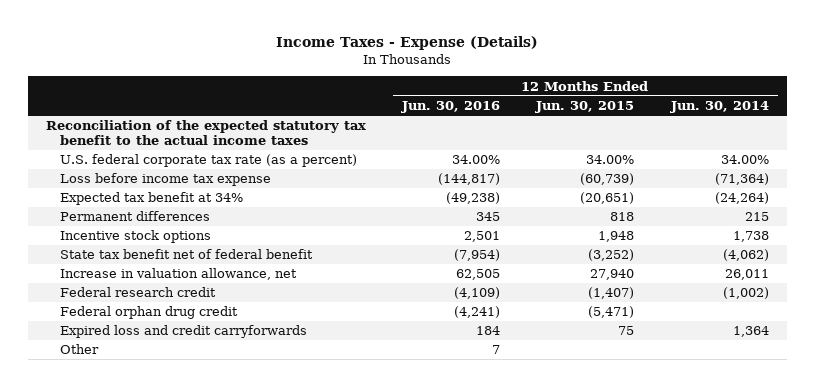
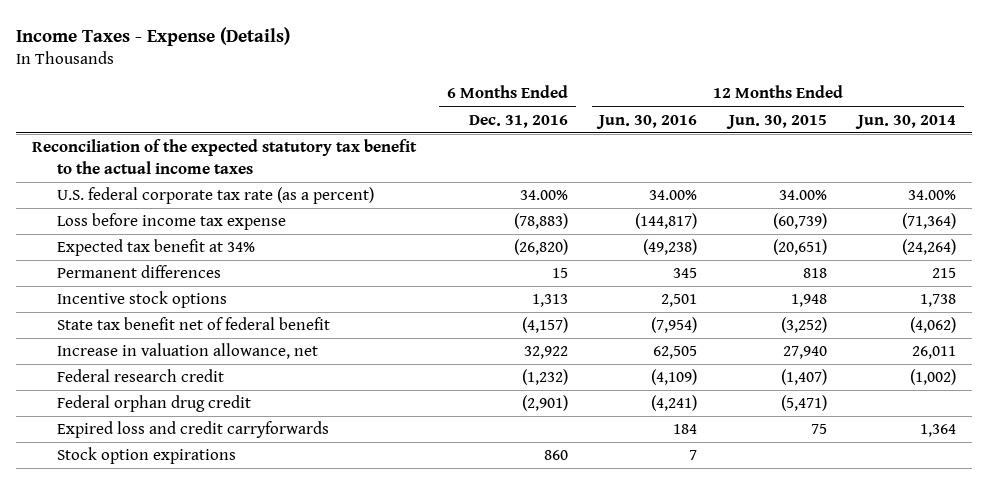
- | 12 Months Ended Jun. 30, 2016 | 12 Months Ended Jun. 30, 2015 | 12 Months Ended Jun. 30, 2014
+ | 6 Months Ended Dec. 31, 2016 | 12 Months Ended Jun. 30, 2016 | 12 Months Ended Jun. 30, 2015 | 12 Months Ended Jun. 30, 2014
- Other | 7 | |
+ Stock option expirations | 860 | 7 | |

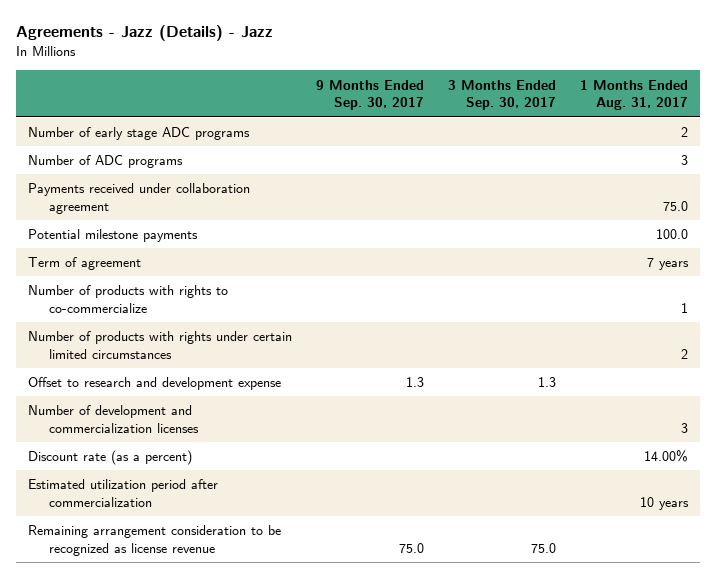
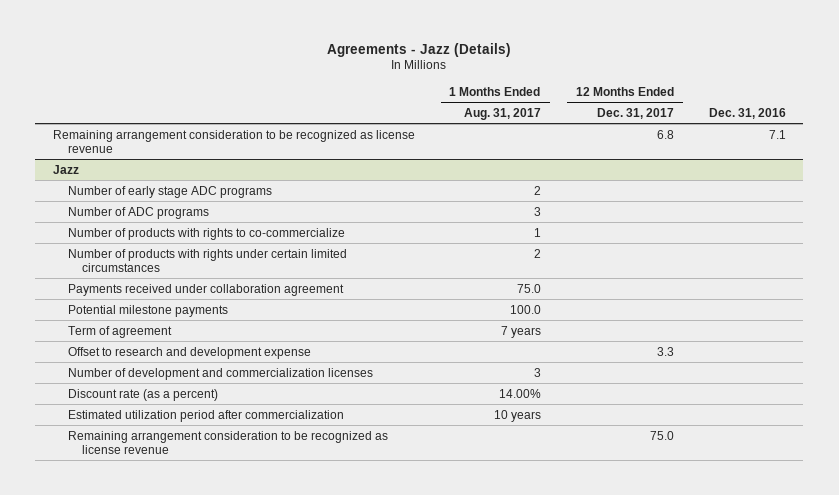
- Agreements - Jazz (Details) - Jazz
+ Agreements - Jazz (Details)
- | 9 Months Ended Sep. 30, 2017 | 3 Months Ended Sep. 30, 2017 | 1 Months Ended Aug. 31, 2017
+ | 1 Months Ended Aug. 31, 2017 | 12 Months Ended Dec. 31, 2017 | Dec. 31, 2016
+ Remaining arrangement consideration to be recognized as license revenue | | 6.8 | 7.1
+ Jazz
+ Number of products with rights to co-commercialize | 1 | |
+ Number of products with rights under certain limited circumstances | 2 | |
- Number of products with rights to co-commercialize | | | 1
- Number of products with rights under certain limited circumstances | | | 2

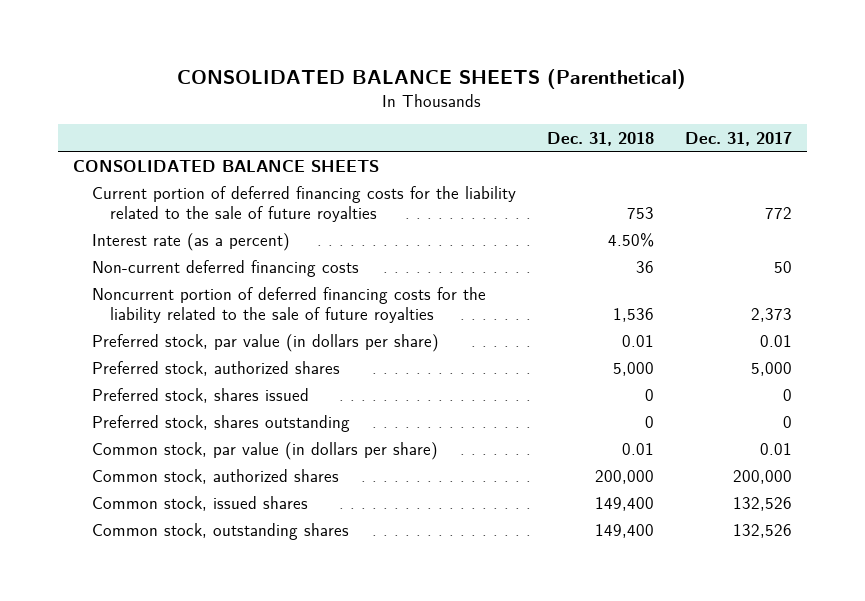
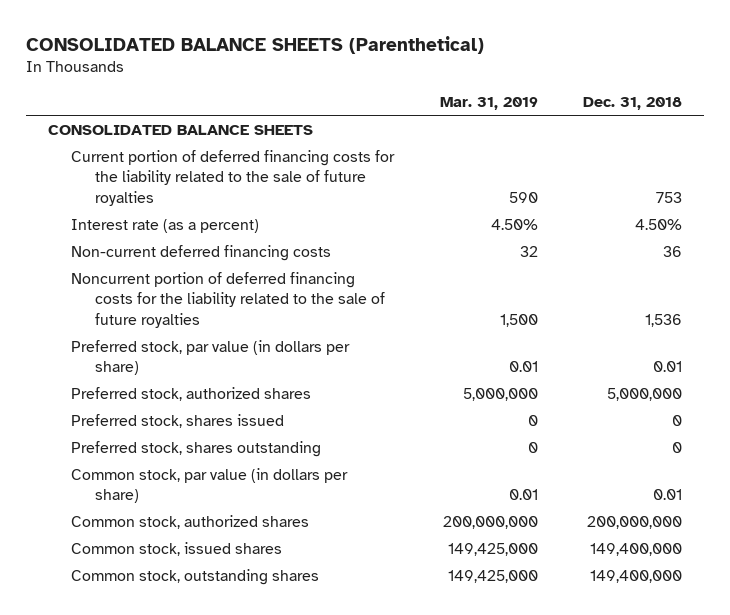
- | Dec. 31, 2018 | Dec. 31, 2017
+ | Mar. 31, 2019 | Dec. 31, 2018
- Preferred stock, authorized shares | 5,000 | 5,000
+ Preferred stock, authorized shares | 5,000,000 | 5,000,000
- Common stock, authorized shares | 200,000 | 200,000
- Common stock, issued shares | 149,400 | 132,526
- Common stock, outstanding shares | 149,400 | 132,526
+ Common stock, authorized shares | 200,000,000 | 200,000,000
+ Common stock, issued shares | 149,425,000 | 149,400,000
+ Common stock, outstanding shares | 149,425,000 | 149,400,000

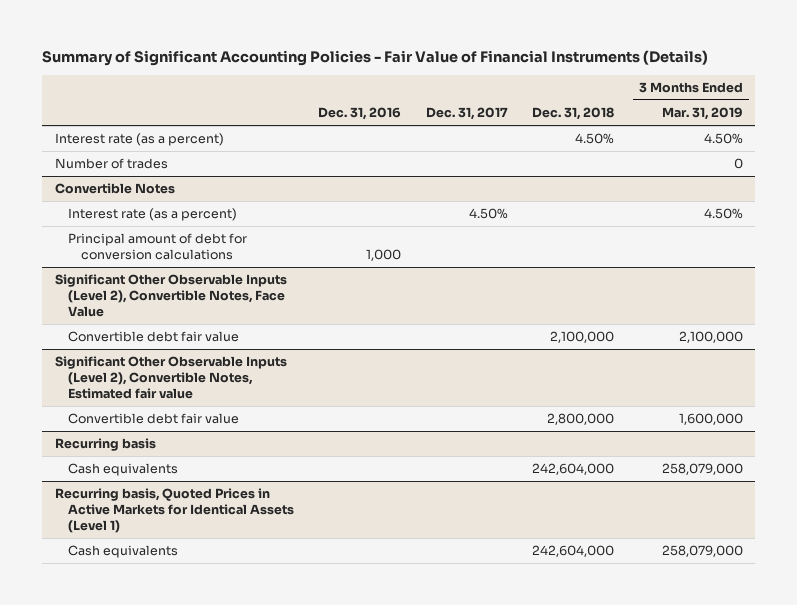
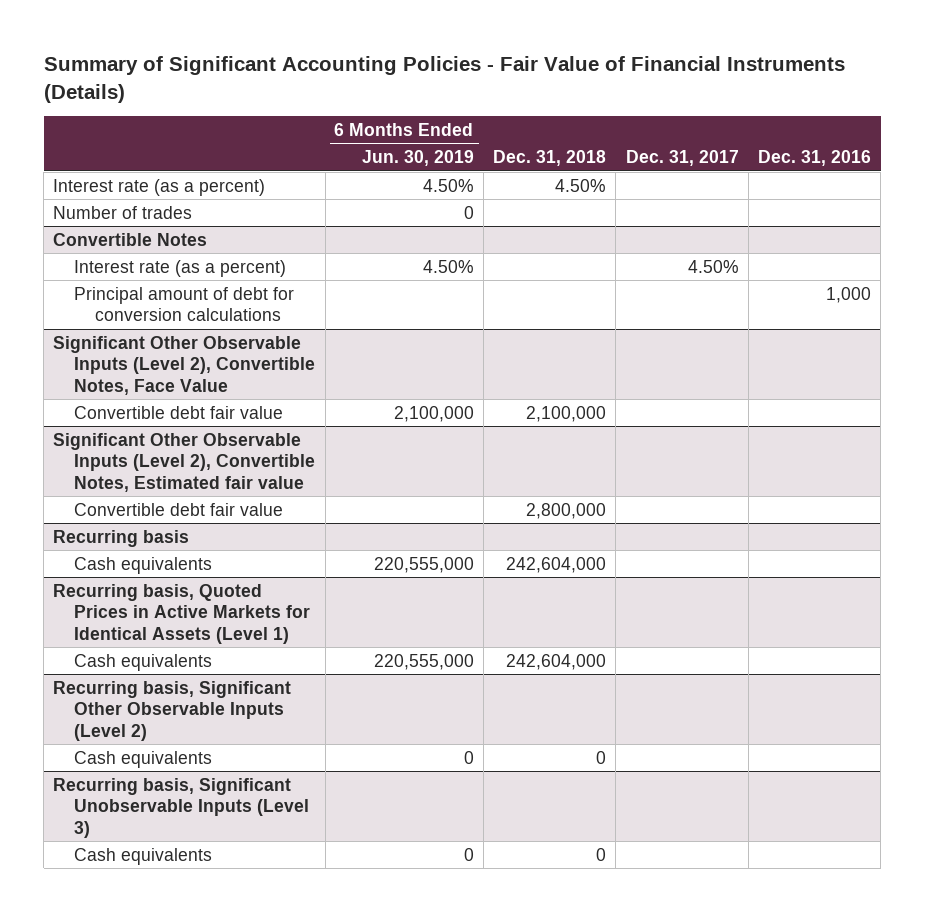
- | Dec. 31, 2016 | Dec. 31, 2017 | Dec. 31, 2018 | 3 Months Ended Mar. 31, 2019
+ | 6 Months Ended Jun. 30, 2019 | Dec. 31, 2018 | Dec. 31, 2017 | Dec. 31, 2016
+ Recurring basis, Significant Other Observable Inputs (Level 2)
+ Cash equivalents | 0 | 0 | |
+ Recurring basis, Significant Unobservable Inputs (Level 3)
+ Cash equivalents | 0 | 0 | |

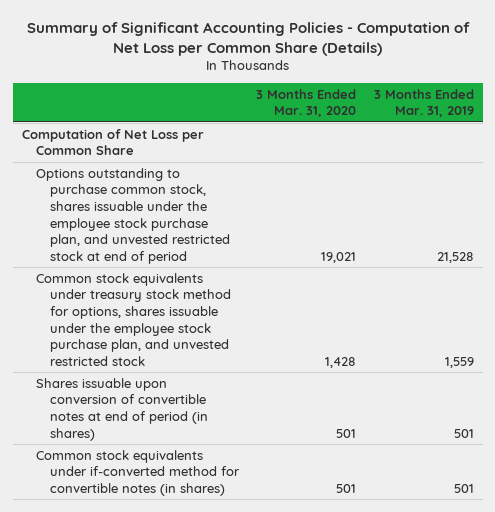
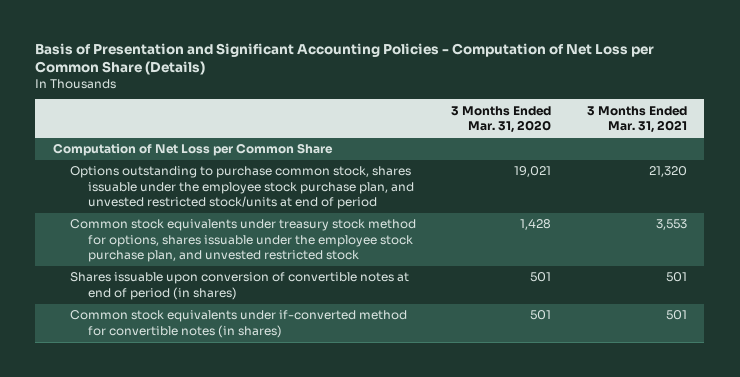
- Summary of Significant Accounting Policies - Computation of Net Loss per Common Share (Details)
+ Basis of Presentation and Significant Accounting Policies - Computation of Net Loss per Common Share (Details)
- | 3 Months Ended Mar. 31, 2020 | 3 Months Ended Mar. 31, 2019
+ | 3 Months Ended Mar. 31, 2020 | 3 Months Ended Mar. 31, 2021
- Options outstanding to purchase common stock, shares issuable under the employee stock purchase plan, and unvested restricted stock at end of period | 19,021 | 21,528
+ Options outstanding to purchase common stock, shares issuable under the employee stock purchase plan, and unvested restricted stock/units at end of period | 19,021 | 21,320

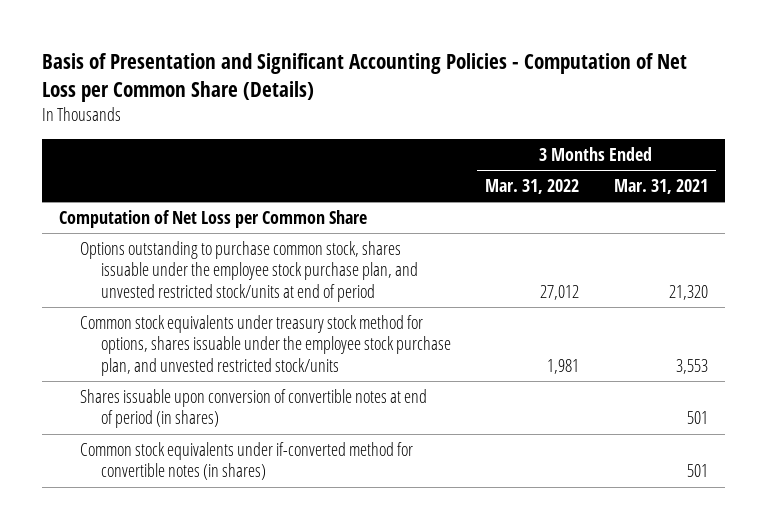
- | 3 Months Ended Mar. 31, 2020 | 3 Months Ended Mar. 31, 2021
+ | 3 Months Ended Mar. 31, 2022 | 3 Months Ended Mar. 31, 2021
- Common stock equivalents under treasury stock method for options, shares issuable under the employee stock purchase plan, and unvested restricted stock | 1,428 | 3,553
+ Common stock equivalents under treasury stock method for options, shares issuable under the employee stock purchase plan, and unvested restricted stock/units | 1,981 | 3,553

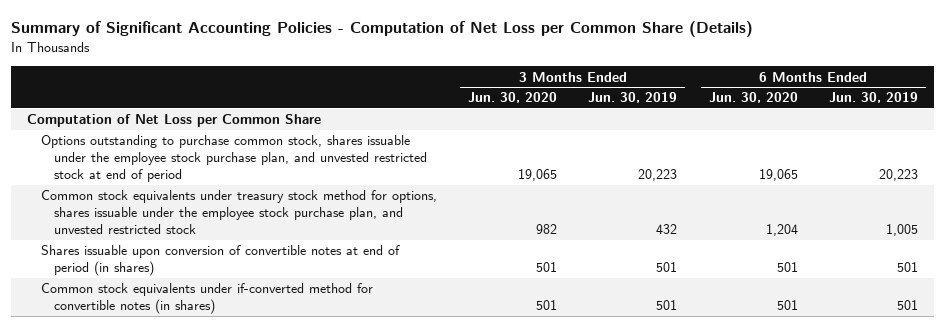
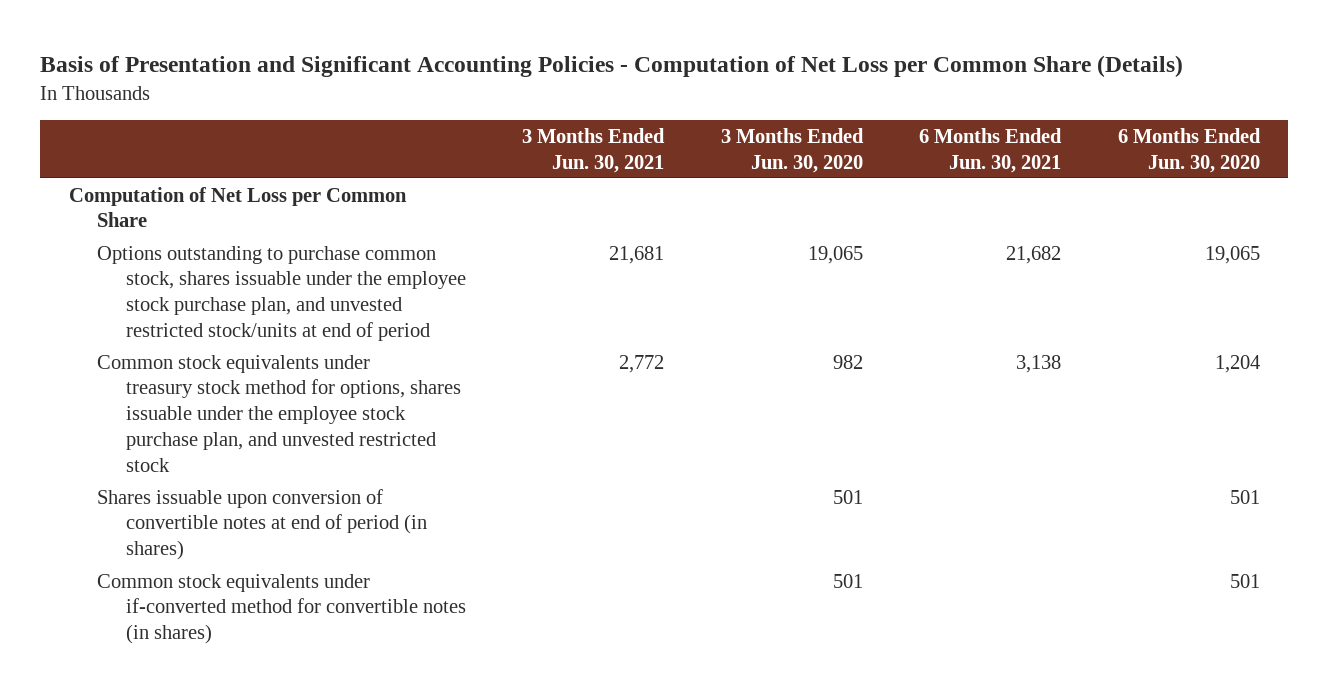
- Summary of Significant Accounting Policies - Computation of Net Loss per Common Share (Details)
+ Basis of Presentation and Significant Accounting Policies - Computation of Net Loss per Common Share (Details)
- | 3 Months Ended Jun. 30, 2020 | 3 Months Ended Jun. 30, 2019 | 6 Months Ended Jun. 30, 2020 | 6 Months Ended Jun. 30, 2019
+ | 3 Months Ended Jun. 30, 2021 | 3 Months Ended Jun. 30, 2020 | 6 Months Ended Jun. 30, 2021 | 6 Months Ended Jun. 30, 2020
- Options outstanding to purchase common stock, shares issuable under the employee stock purchase plan, and unvested restricted stock at end of period | 19,065 | 20,223 | 19,065 | 20,223
+ Options outstanding to purchase common stock, shares issuable under the employee stock purchase plan, and unvested restricted stock/units at end of period | 21,681 | 19,065 | 21,682 | 19,065

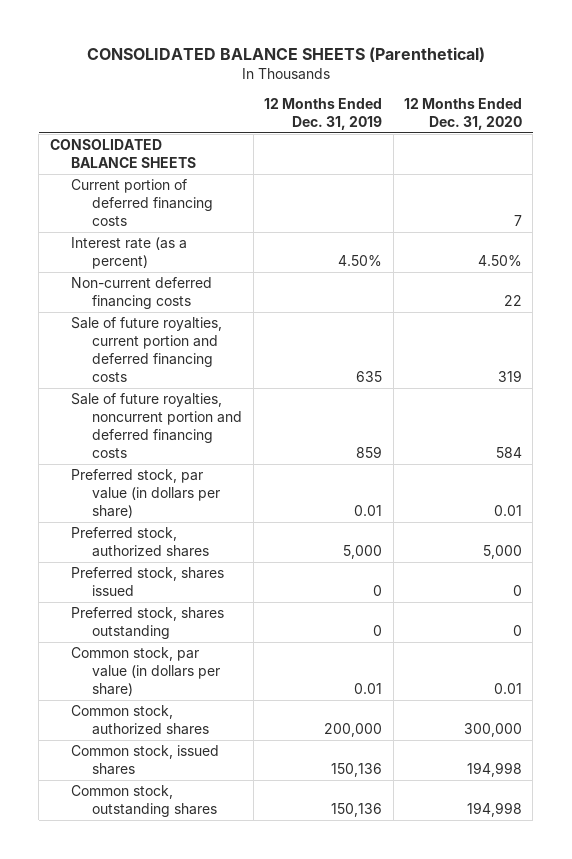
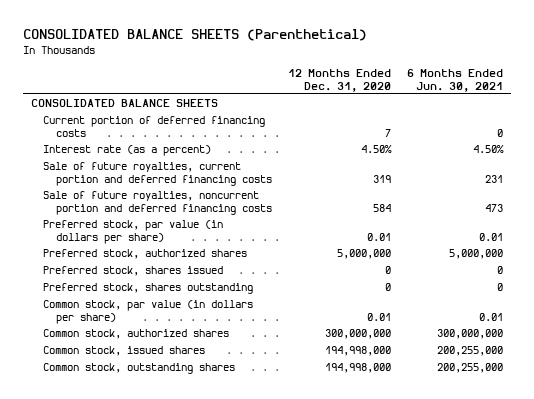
- | 12 Months Ended Dec. 31, 2019 | 12 Months Ended Dec. 31, 2020
+ | 12 Months Ended Dec. 31, 2020 | 6 Months Ended Jun. 30, 2021
- Non-current deferred financing costs | | 22
- Preferred stock, authorized shares | 5,000 | 5,000
+ Preferred stock, authorized shares | 5,000,000 | 5,000,000
- Common stock, authorized shares | 200,000 | 300,000
- Common stock, issued shares | 150,136 | 194,998
- Common stock, outstanding shares | 150,136 | 194,998
+ Common stock, authorized shares | 300,000,000 | 300,000,000
+ Common stock, issued shares | 194,998,000 | 200,255,000
+ Common stock, outstanding shares | 194,998,000 | 200,255,000

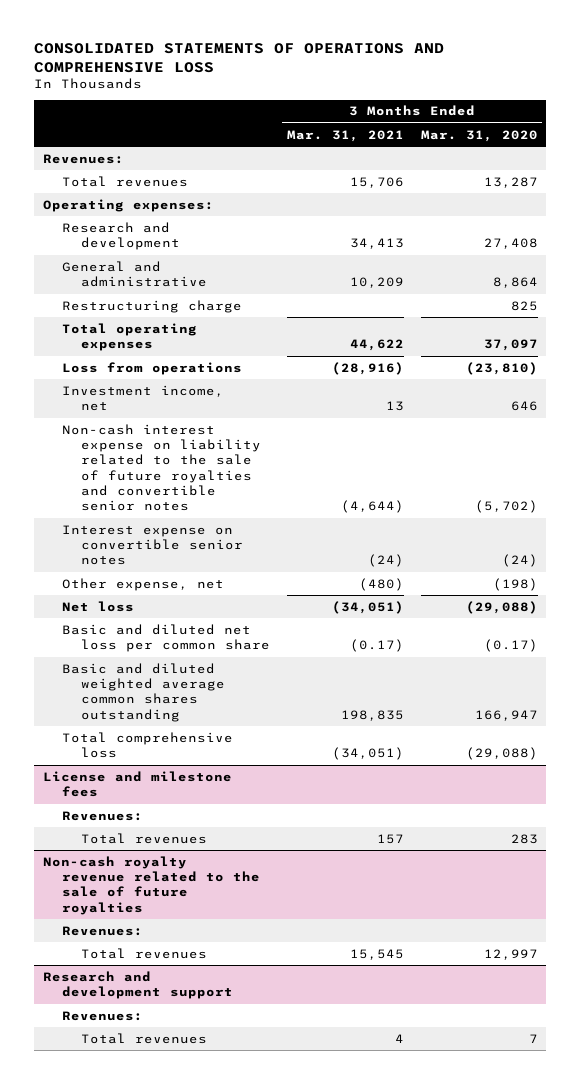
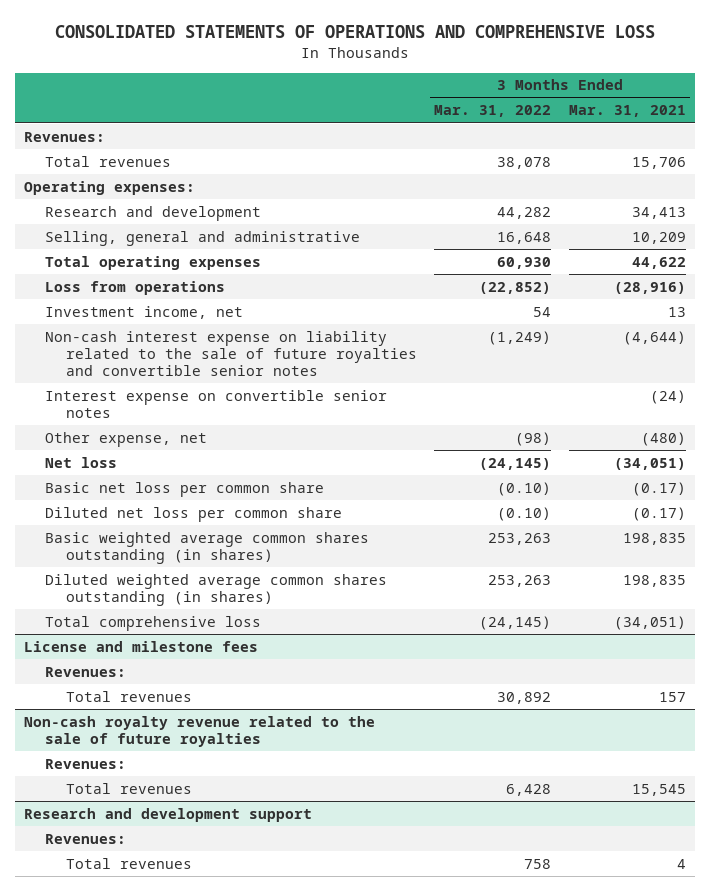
- | 3 Months Ended Mar. 31, 2021 | 3 Months Ended Mar. 31, 2020
+ | 3 Months Ended Mar. 31, 2022 | 3 Months Ended Mar. 31, 2021
- General and administrative | 10,209 | 8,864
- Restructuring charge | | 825
+ Selling, general and administrative | 16,648 | 10,209
- Basic and diluted net loss per common share | (0.17) | (0.17)
- Basic and diluted weighted average common shares outstanding | 198,835 | 166,947
+ Basic net loss per common share | (0.10) | (0.17)
+ Diluted net loss per common share | (0.10) | (0.17)
+ Basic weighted average common shares outstanding (in shares) | 253,263 | 198,835
+ Diluted weighted average common shares outstanding (in shares) | 253,263 | 198,835

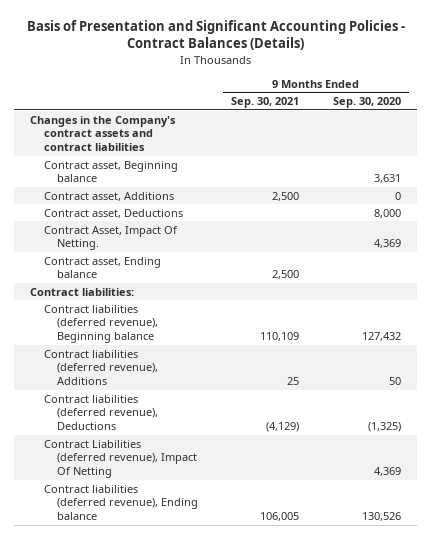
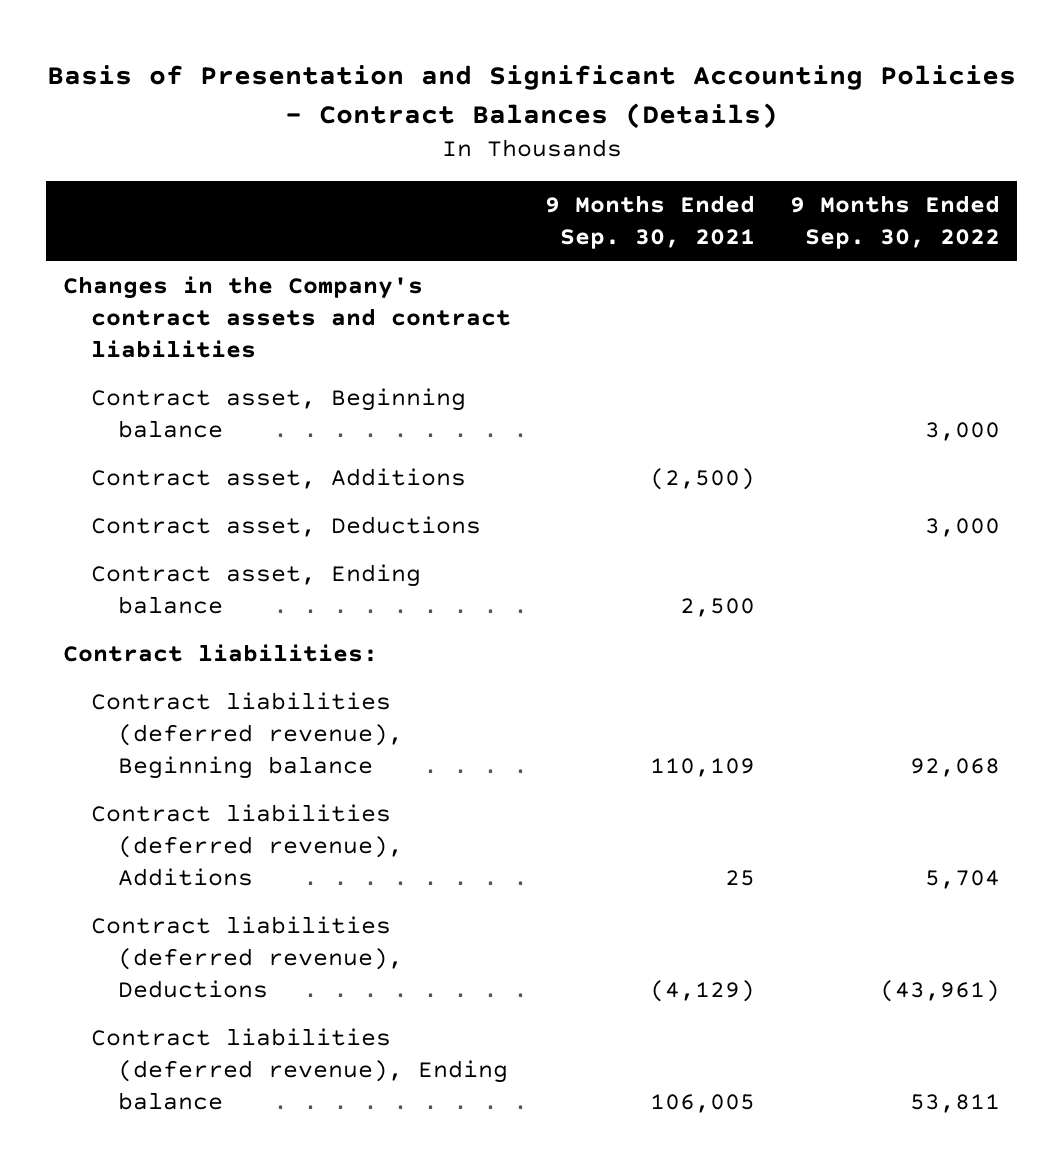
- | 9 Months Ended Sep. 30, 2021 | 9 Months Ended Sep. 30, 2020
+ | 9 Months Ended Sep. 30, 2021 | 9 Months Ended Sep. 30, 2022
- Contract asset, Additions | 2,500 | 0
+ Contract asset, Additions | (2,500) |
- Contract Asset, Impact Of Netting. | | 4,369
- Contract Liabilities (deferred revenue), Impact Of Netting | | 4,369

